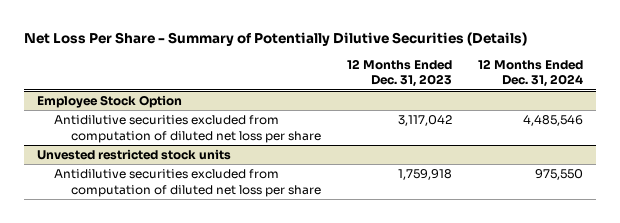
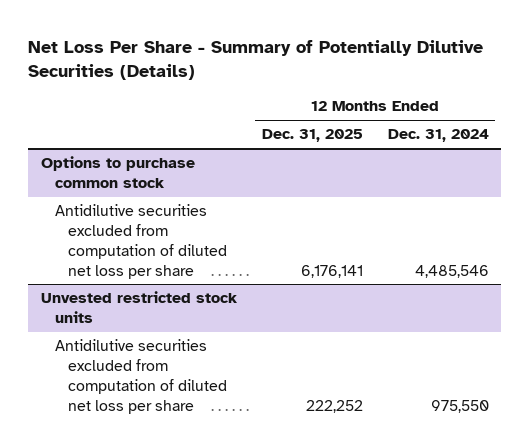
- | 12 Months Ended Dec. 31, 2023 | 12 Months Ended Dec. 31, 2024
+ | 12 Months Ended Dec. 31, 2025 | 12 Months Ended Dec. 31, 2024
- Employee Stock Option
+ Options to purchase common stock

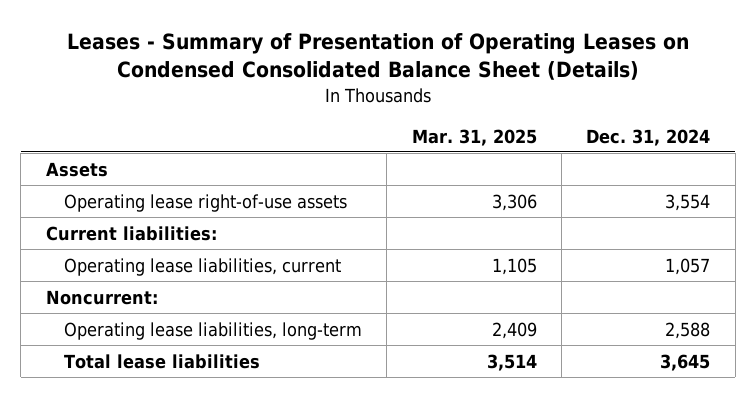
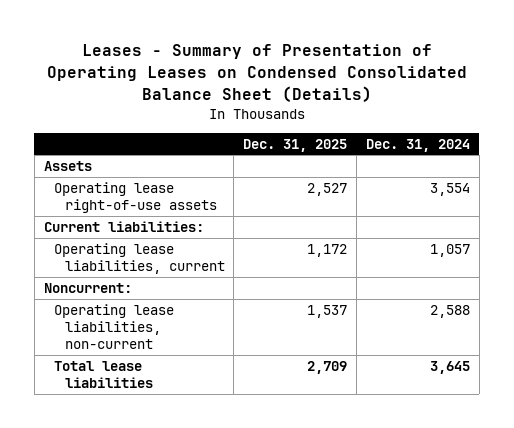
- | Mar. 31, 2025 | Dec. 31, 2024
+ | Dec. 31, 2025 | Dec. 31, 2024
- Operating lease liabilities, long-term | 2,409 | 2,588
+ Operating lease liabilities, non-current | 1,537 | 2,588

